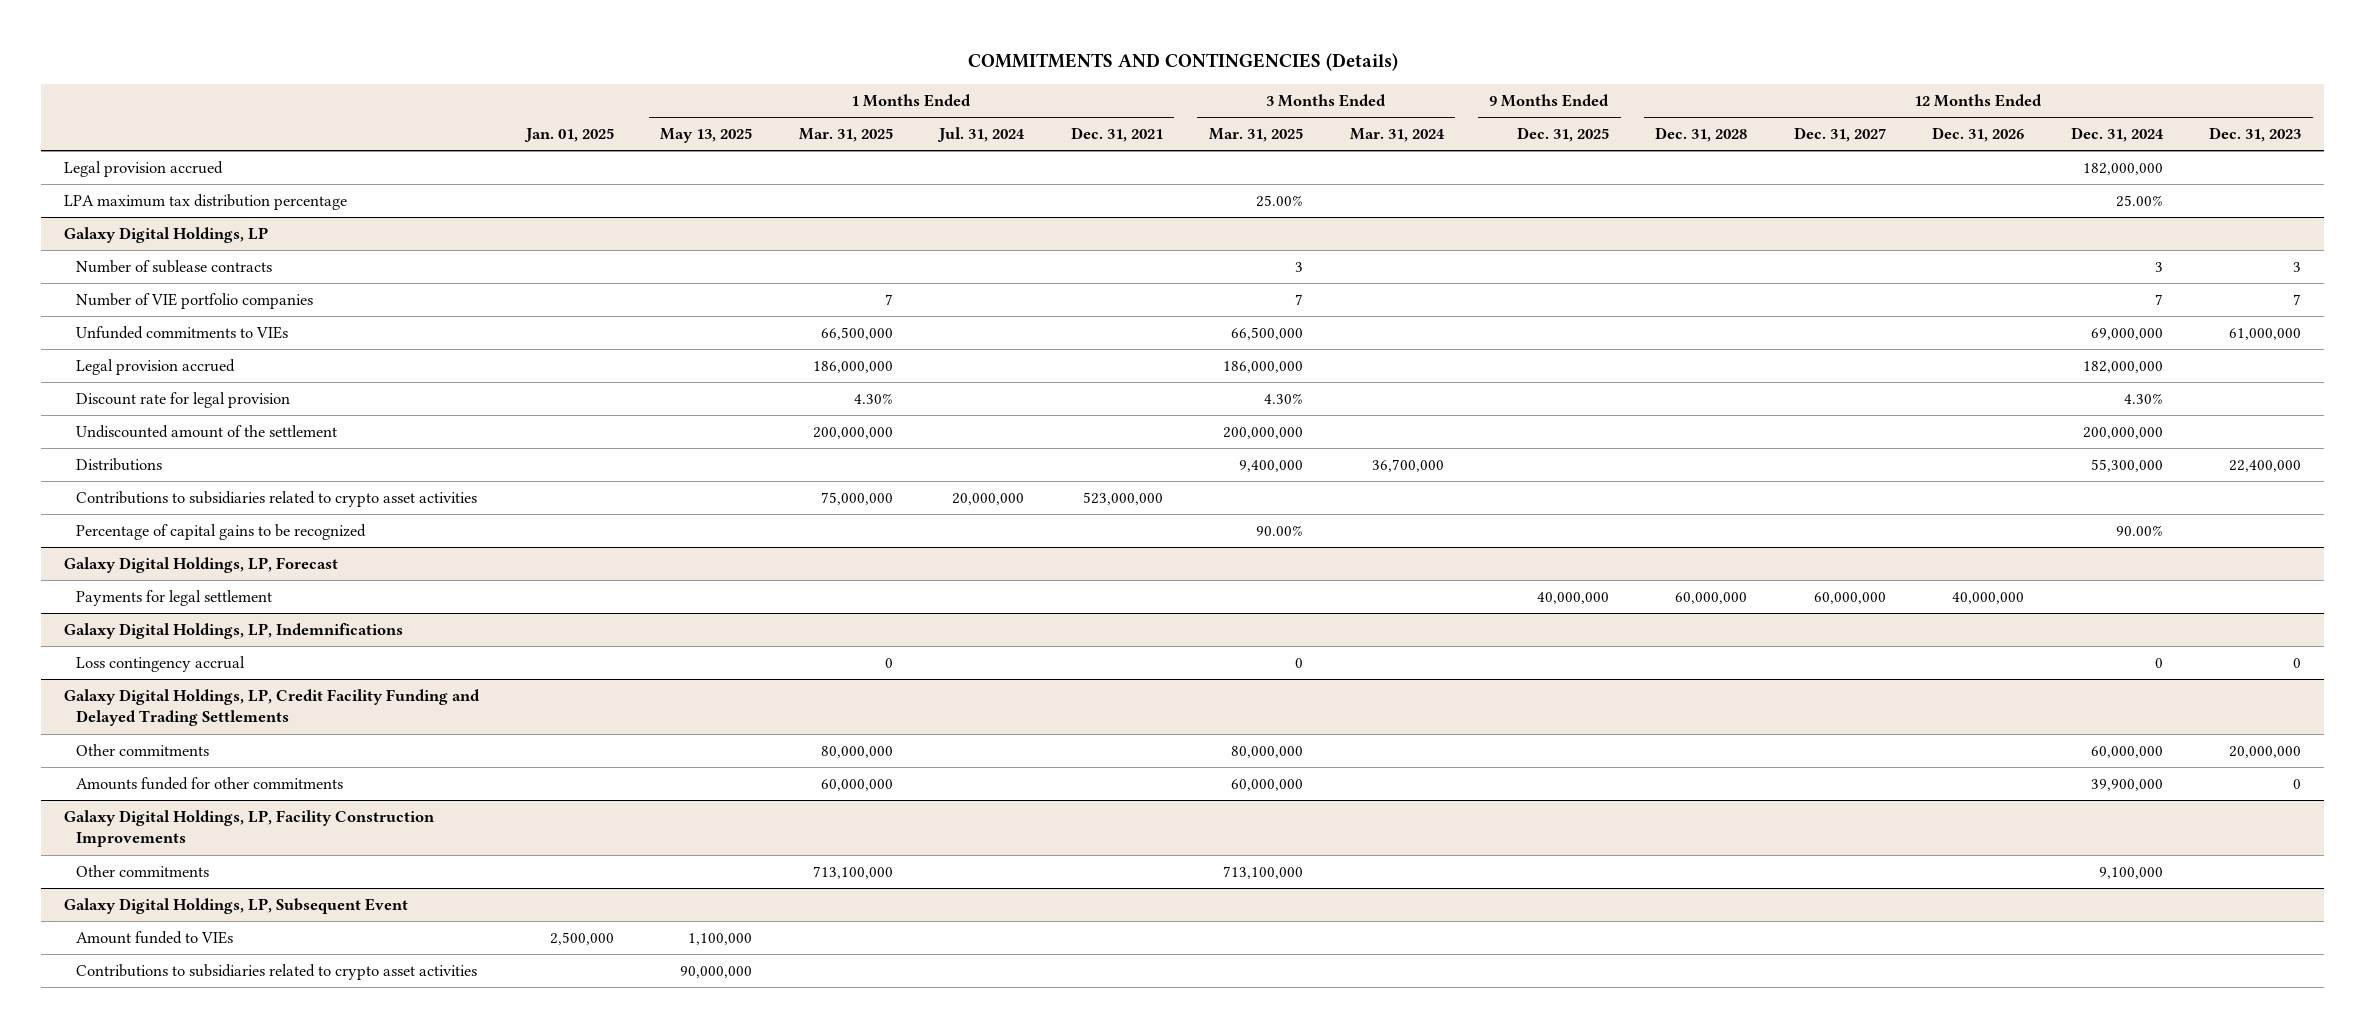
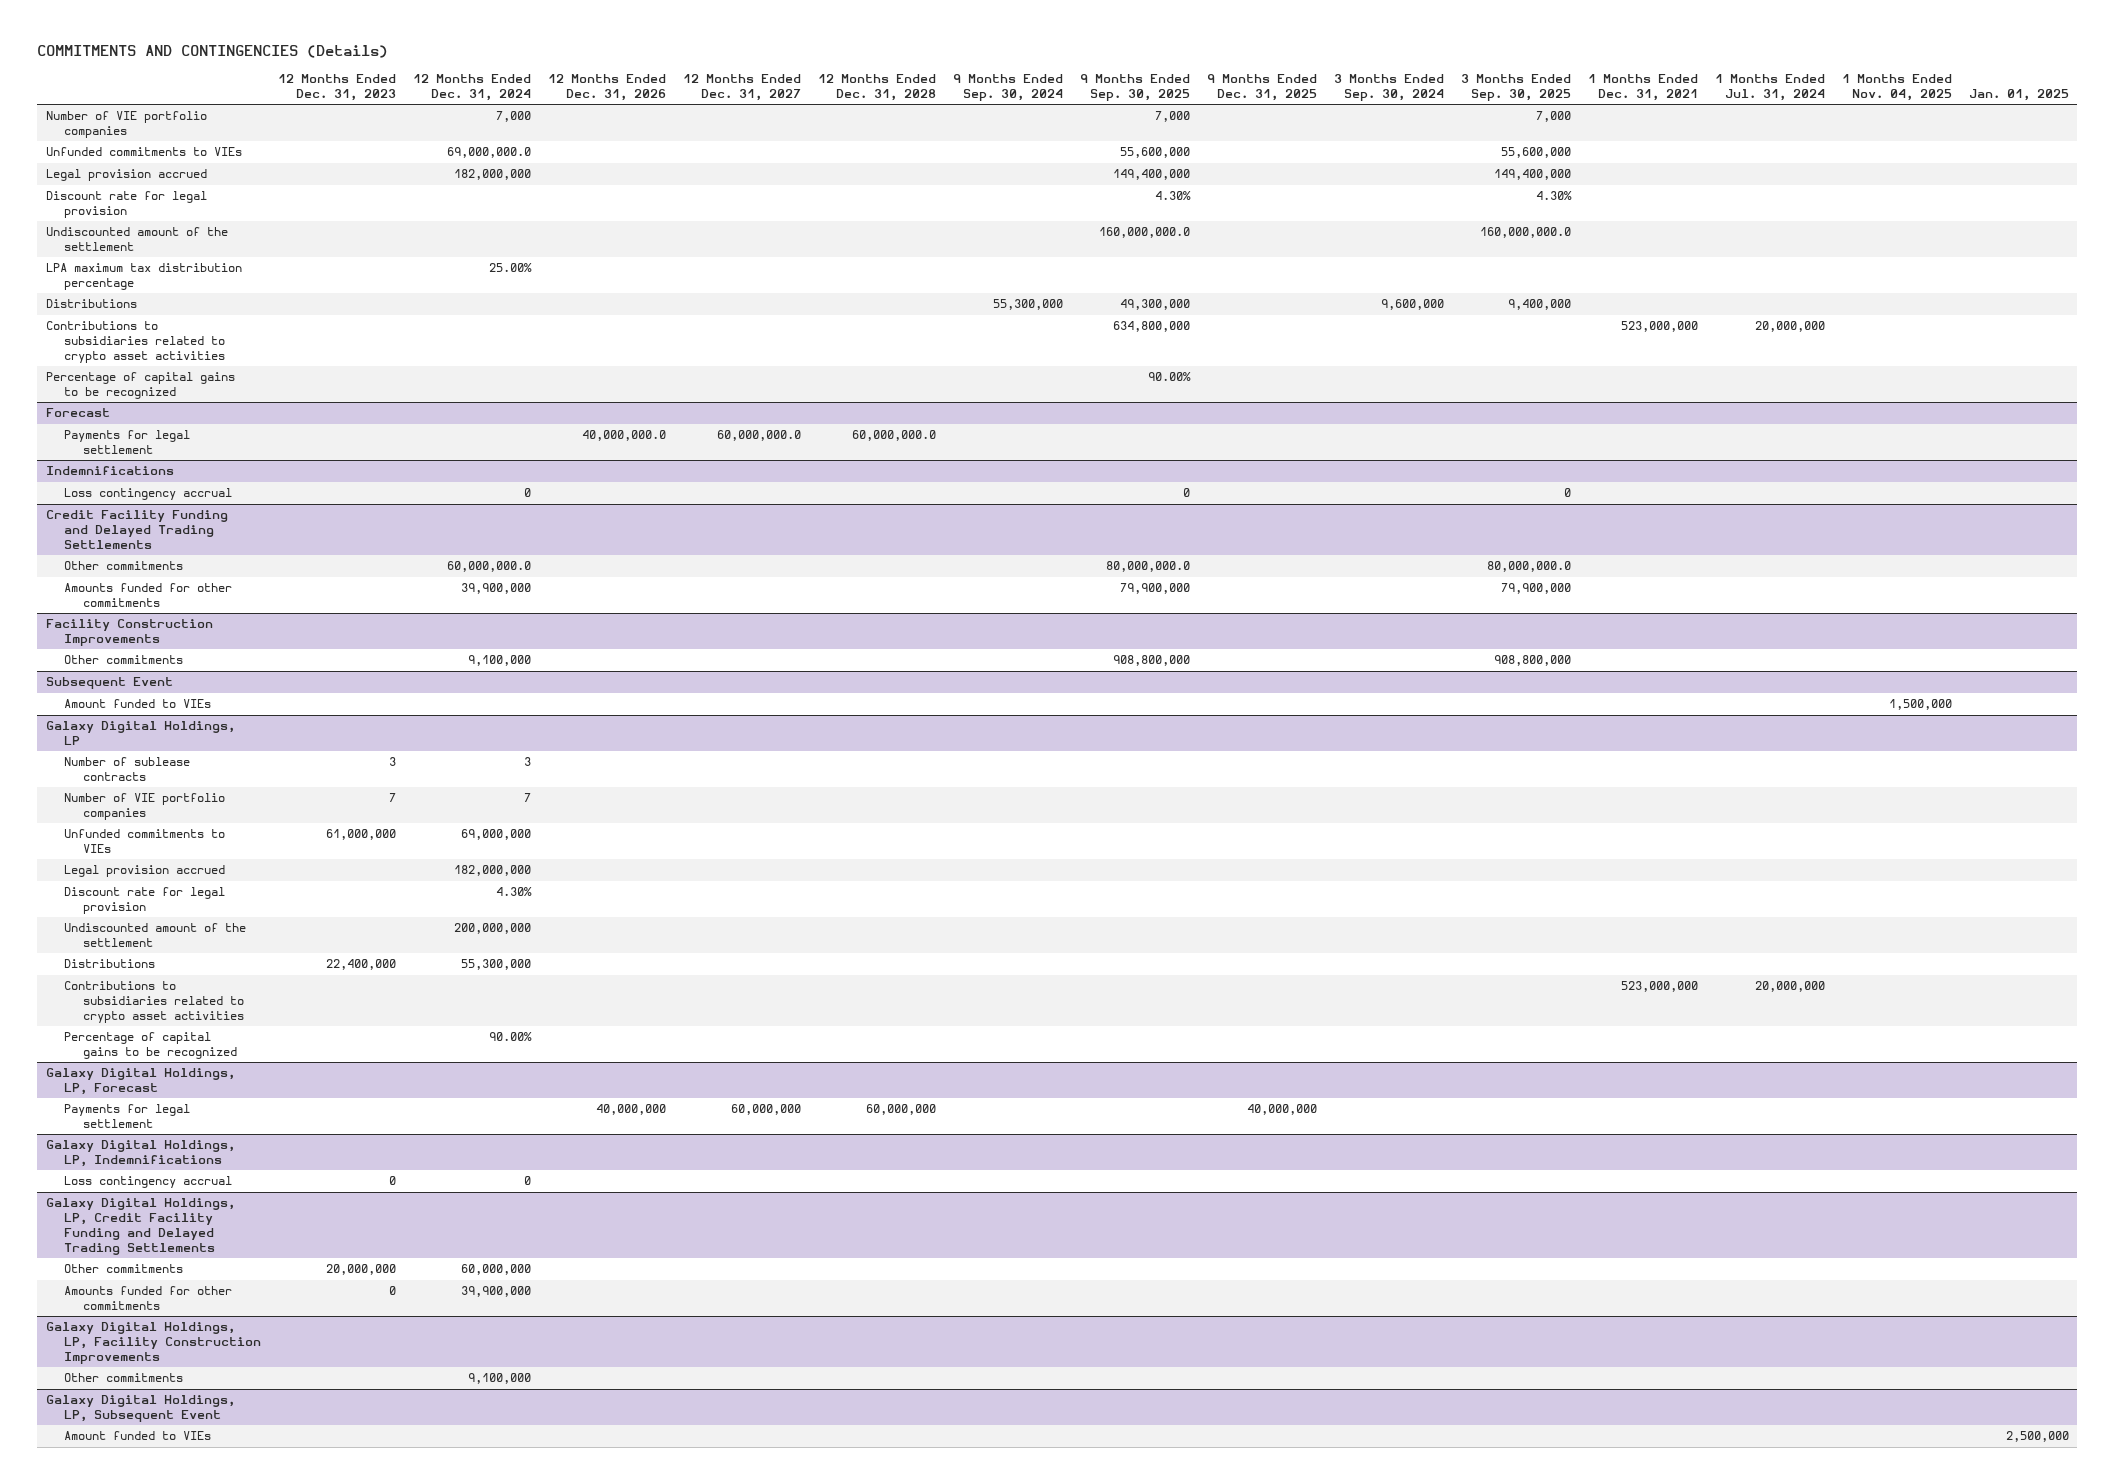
- | Jan. 01, 2025 | 1 Months Ended May 13, 2025 | 1 Months Ended Mar. 31, 2025 | 1 Months Ended Jul. 31, 2024 | 1 Months Ended Dec. 31, 2021 | 3 Months Ended Mar. 31, 2025 | 3 Months Ended Mar. 31, 2024 | 9 Months Ended Dec. 31, 2025 | 12 Months Ended Dec. 31, 2028 | 12 Months Ended Dec. 31, 2027 | 12 Months Ended Dec. 31, 2026 | 12 Months Ended Dec. 31, 2024 | 12 Months Ended Dec. 31, 2023
+ | 12 Months Ended Dec. 31, 2023 | 12 Months Ended Dec. 31, 2024 | 12 Months Ended Dec. 31, 2026 | 12 Months Ended Dec. 31, 2027 | 12 Months Ended Dec. 31, 2028 | 9 Months Ended Sep. 30, 2024 | 9 Months Ended Sep. 30, 2025 | 9 Months Ended Dec. 31, 2025 | 3 Months Ended Sep. 30, 2024 | 3 Months Ended Sep. 30, 2025 | 1 Months Ended Dec. 31, 2021 | 1 Months Ended Jul. 31, 2024 | 1 Months Ended Nov. 04, 2025 | Jan. 01, 2025
+ Number of VIE portfolio companies | | 7,000 | | | | | 7,000 | | | 7,000 | | | |
+ Unfunded commitments to VIEs | | 69,000,000.0 | | | | | 55,600,000 | | | 55,600,000 | | | |
+ Discount rate for legal provision | | | | | | | 4.30% | | | 4.30% | | | |
+ Undiscounted amount of the settlement | | | | | | | 160,000,000.0 | | | 160,000,000.0 | | | |
+ Distributions | | | | | | 55,300,000 | 49,300,000 | | 9,600,000 | 9,400,000 | | | |
+ Contributions to subsidiaries related to crypto asset activities | | | | | | | 634,800,000 | | | | 523,000,000 | 20,000,000 | |
+ Percentage of capital gains to be recognized | | | | | | | 90.00% | | | | | | |
+ Forecast
+ Payments for legal settlement | | | 40,000,000.0 | 60,000,000.0 | 60,000,000.0 | | | | | | | | |
+ Indemnifications
+ Loss contingency accrual | | 0 | | | | | 0 | | | 0 | | | |
+ Credit Facility Funding and Delayed Trading Settlements
+ Other commitments | | 60,000,000.0 | | | | | 80,000,000.0 | | | 80,000,000.0 | | | |
+ Amounts funded for other commitments | | 39,900,000 | | | | | 79,900,000 | | | 79,900,000 | | | |
+ Facility Construction Improvements
+ Other commitments | | 9,100,000 | | | | | 908,800,000 | | | 908,800,000 | | | |
+ Subsequent Event
+ Amount funded to VIEs | | | | | | | | | | | | | 1,500,000 |
@ Galaxy Digital Holdings, LP, Subsequent Event
- Contributions to subsidiaries related to crypto asset activities | | 90,000,000 | | | | | | | | | | |

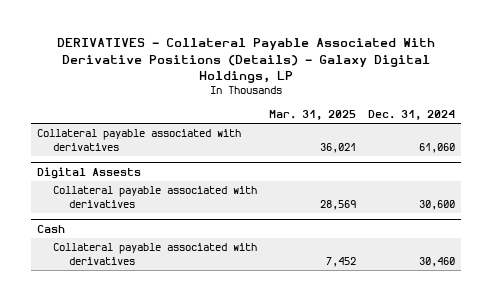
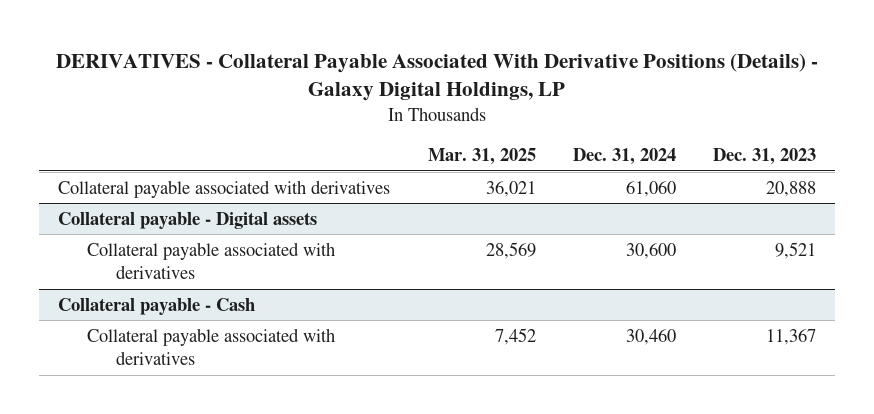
- | Mar. 31, 2025 | Dec. 31, 2024
+ | Mar. 31, 2025 | Dec. 31, 2024 | Dec. 31, 2023
- Digital Assests
+ Collateral payable - Digital assets
- Cash
+ Collateral payable - Cash

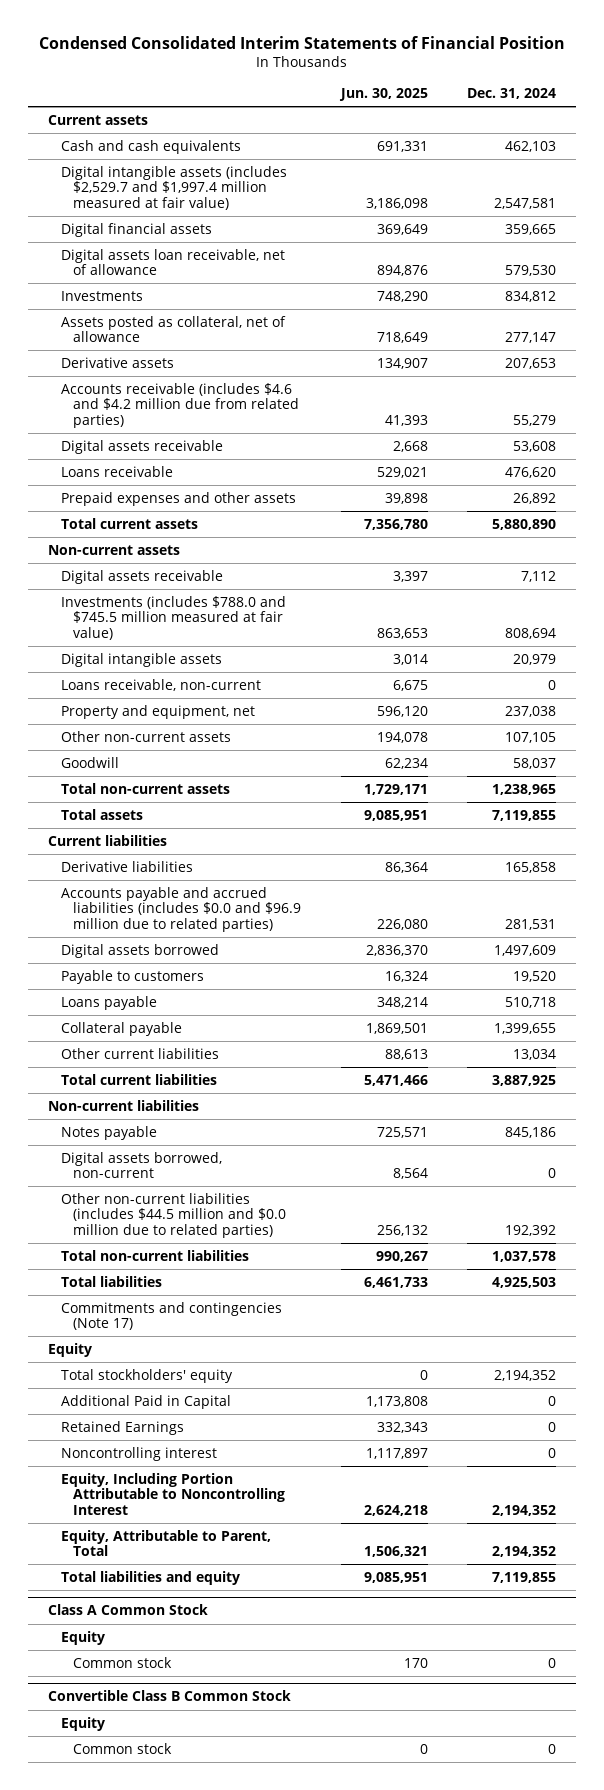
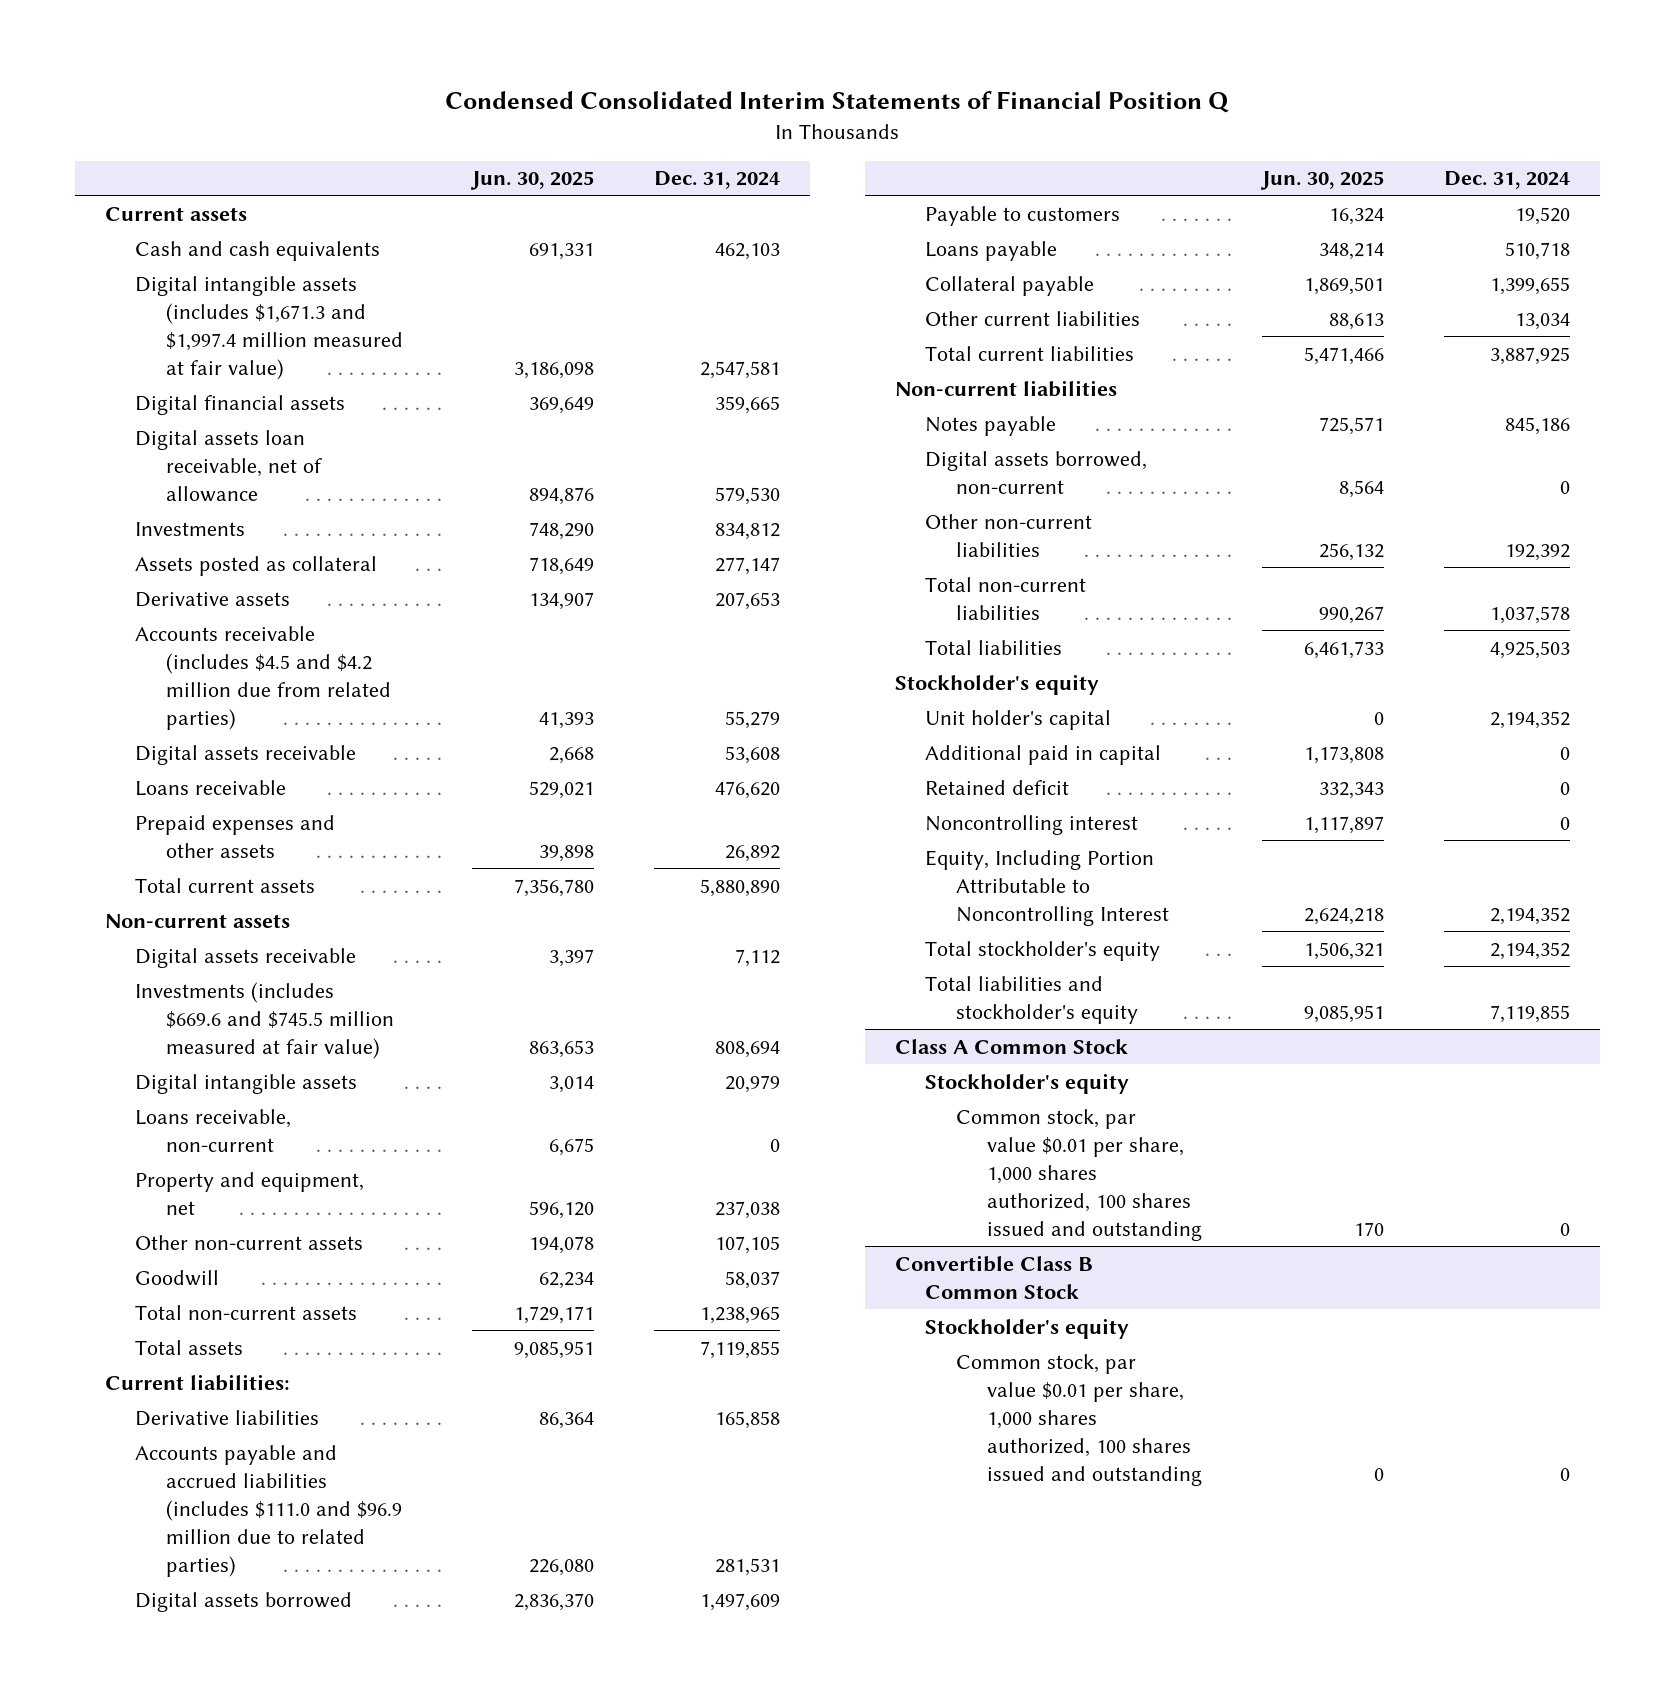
- Condensed Consolidated Interim Statements of Financial Position
+ Condensed Consolidated Interim Statements of Financial Position Q
- Digital intangible assets (includes $2,529.7 and $1,997.4 million measured at fair value) | 3,186,098 | 2,547,581
+ Digital intangible assets (includes $1,671.3 and $1,997.4 million measured at fair value) | 3,186,098 | 2,547,581
- Assets posted as collateral, net of allowance | 718,649 | 277,147
+ Assets posted as collateral | 718,649 | 277,147
- Accounts receivable (includes $4.6 and $4.2 million due from related parties) | 41,393 | 55,279
+ Accounts receivable (includes $4.5 and $4.2 million due from related parties) | 41,393 | 55,279
- Investments (includes $788.0 and $745.5 million measured at fair value) | 863,653 | 808,694
+ Investments (includes $669.6 and $745.5 million measured at fair value) | 863,653 | 808,694
- Current liabilities
+ Current liabilities:
- Accounts payable and accrued liabilities (includes $0.0 and $96.9 million due to related parties) | 226,080 | 281,531
+ Accounts payable and accrued liabilities (includes $111.0 and $96.9 million due to related parties) | 226,080 | 281,531
- Other non-current liabilities (includes $44.5 million and $0.0 million due to related parties) | 256,132 | 192,392
+ Other non-current liabilities | 256,132 | 192,392
- Commitments and contingencies (Note 17)
- Equity
- Total stockholders' equity | 0 | 2,194,352
- Additional Paid in Capital | 1,173,808 | 0
- Retained Earnings | 332,343 | 0
+ Stockholder's equity
+ Unit holder's capital | 0 | 2,194,352
+ Additional paid in capital | 1,173,808 | 0
+ Retained deficit | 332,343 | 0
- Equity, Attributable to Parent, Total | 1,506,321 | 2,194,352
- Total liabilities and equity | 9,085,951 | 7,119,855
+ Total stockholder's equity | 1,506,321 | 2,194,352
+ Total liabilities and stockholder's equity | 9,085,951 | 7,119,855
@ Class A Common Stock
- Equity
- Common stock | 170 | 0
+ Stockholder's equity
+ Common stock, par value $0.01 per share, 1,000 shares authorized, 100 shares issued and outstanding | 170 | 0
@ Convertible Class B Common Stock
- Equity
- Common stock | 0 | 0
+ Stockholder's equity
+ Common stock, par value $0.01 per share, 1,000 shares authorized, 100 shares issued and outstanding | 0 | 0

